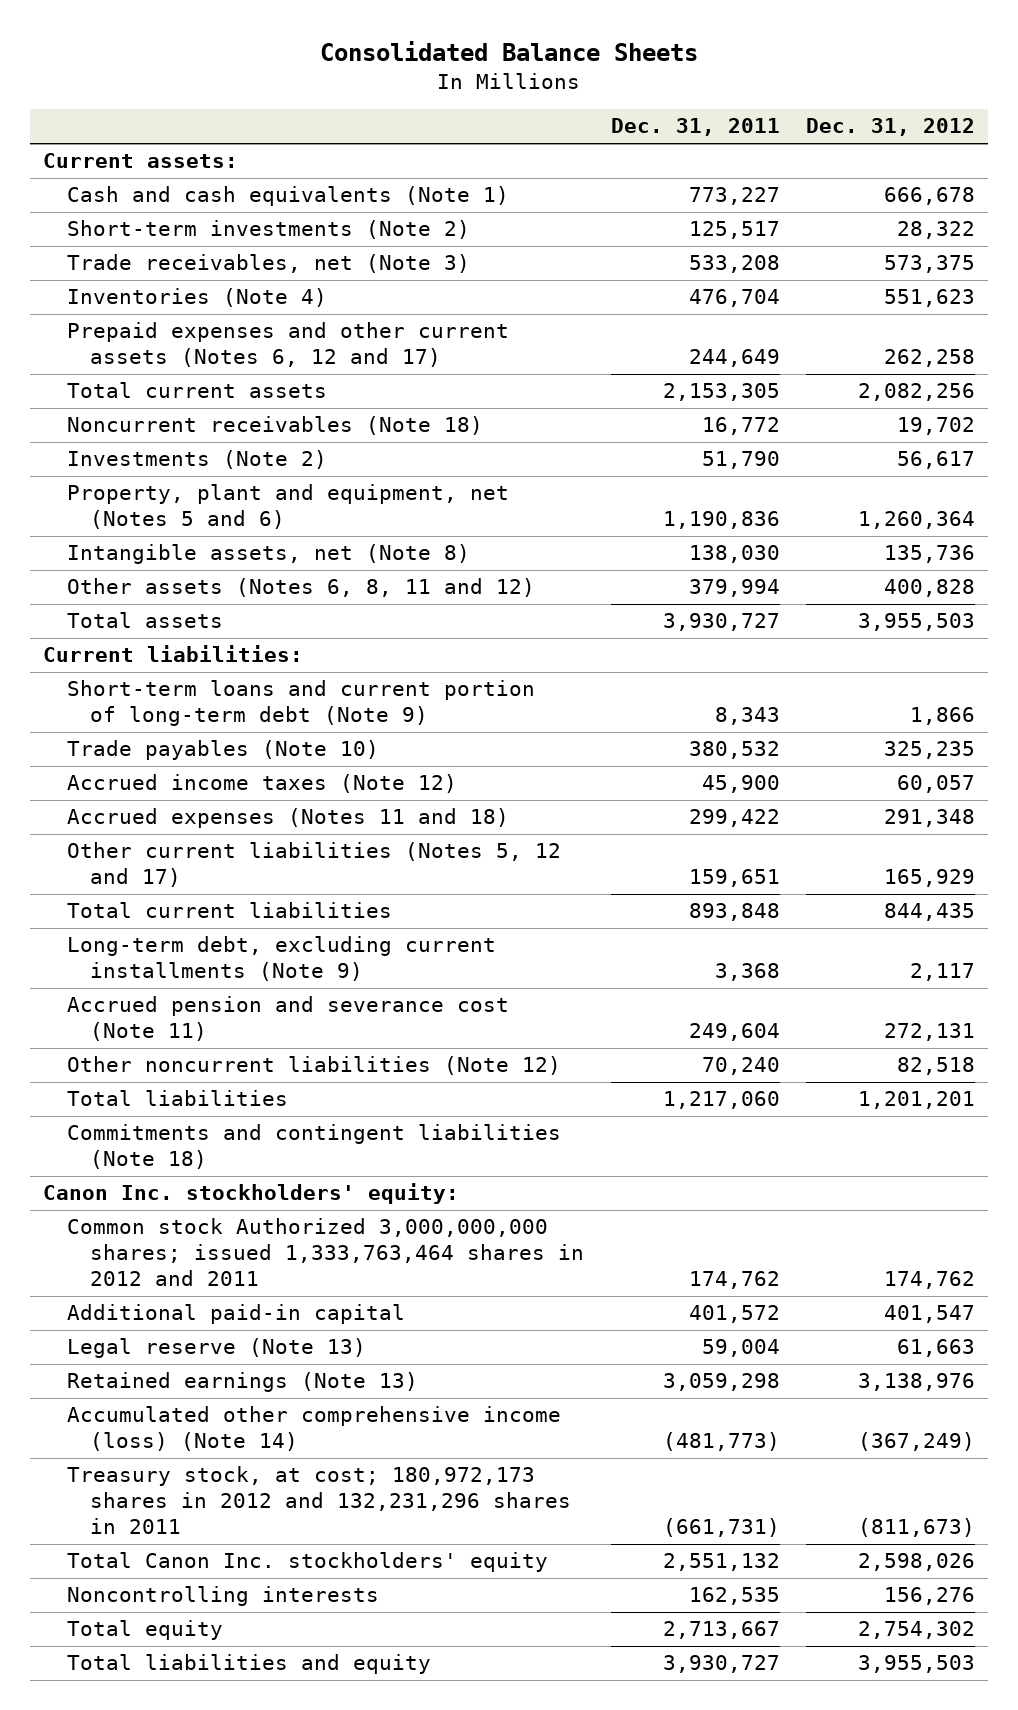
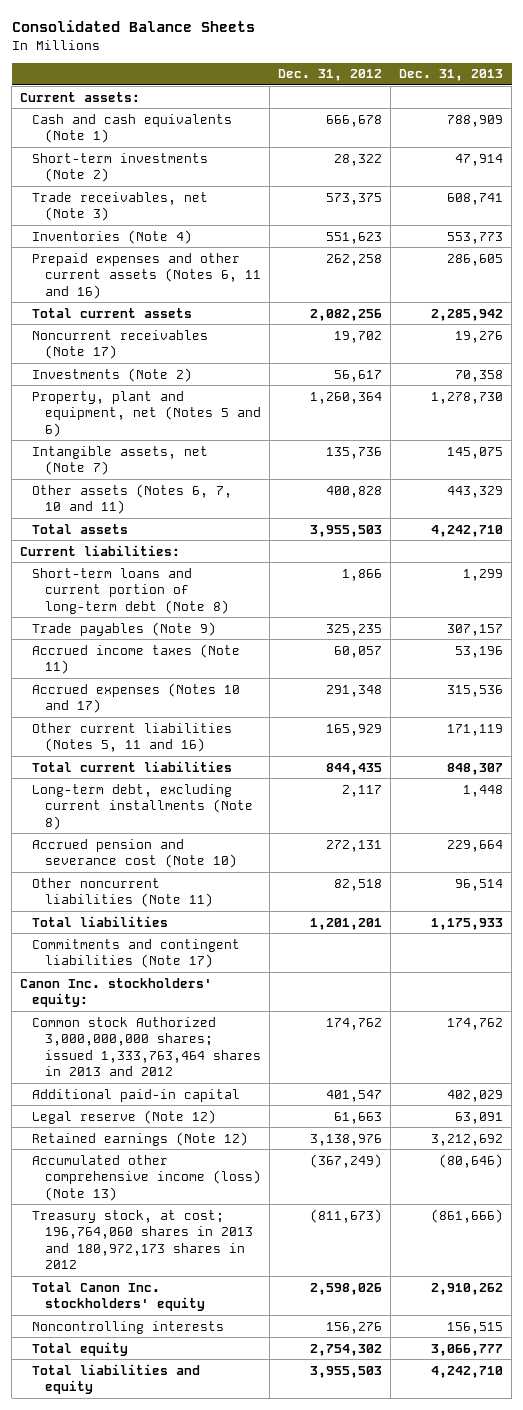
- | Dec. 31, 2011 | Dec. 31, 2012
+ | Dec. 31, 2012 | Dec. 31, 2013
- Prepaid expenses and other current assets (Notes 6, 12 and 17) | 244,649 | 262,258
+ Prepaid expenses and other current assets (Notes 6, 11 and 16) | 262,258 | 286,605
- Noncurrent receivables (Note 18) | 16,772 | 19,702
+ Noncurrent receivables (Note 17) | 19,702 | 19,276
- Intangible assets, net (Note 8) | 138,030 | 135,736
- Other assets (Notes 6, 8, 11 and 12) | 379,994 | 400,828
+ Intangible assets, net (Note 7) | 135,736 | 145,075
+ Other assets (Notes 6, 7, 10 and 11) | 400,828 | 443,329
- Short-term loans and current portion of long-term debt (Note 9) | 8,343 | 1,866
- Trade payables (Note 10) | 380,532 | 325,235
- Accrued income taxes (Note 12) | 45,900 | 60,057
- Accrued expenses (Notes 11 and 18) | 299,422 | 291,348
- Other current liabilities (Notes 5, 12 and 17) | 159,651 | 165,929
+ Short-term loans and current portion of long-term debt (Note 8) | 1,866 | 1,299
+ Trade payables (Note 9) | 325,235 | 307,157
+ Accrued income taxes (Note 11) | 60,057 | 53,196
+ Accrued expenses (Notes 10 and 17) | 291,348 | 315,536
+ Other current liabilities (Notes 5, 11 and 16) | 165,929 | 171,119
- Long-term debt, excluding current installments (Note 9) | 3,368 | 2,117
- Accrued pension and severance cost (Note 11) | 249,604 | 272,131
- Other noncurrent liabilities (Note 12) | 70,240 | 82,518
+ Long-term debt, excluding current installments (Note 8) | 2,117 | 1,448
+ Accrued pension and severance cost (Note 10) | 272,131 | 229,664
+ Other noncurrent liabilities (Note 11) | 82,518 | 96,514
- Commitments and contingent liabilities (Note 18)
+ Commitments and contingent liabilities (Note 17)
- Common stock Authorized 3,000,000,000 shares; issued 1,333,763,464 shares in 2012 and 2011 | 174,762 | 174,762
+ Common stock Authorized 3,000,000,000 shares; issued 1,333,763,464 shares in 2013 and 2012 | 174,762 | 174,762
- Legal reserve (Note 13) | 59,004 | 61,663
- Retained earnings (Note 13) | 3,059,298 | 3,138,976
- Accumulated other comprehensive income (loss) (Note 14) | (481,773) | (367,249)
- Treasury stock, at cost; 180,972,173 shares in 2012 and 132,231,296 shares in 2011 | (661,731) | (811,673)
+ Legal reserve (Note 12) | 61,663 | 63,091
+ Retained earnings (Note 12) | 3,138,976 | 3,212,692
+ Accumulated other comprehensive income (loss) (Note 13) | (367,249) | (80,646)
+ Treasury stock, at cost; 196,764,060 shares in 2013 and 180,972,173 shares in 2012 | (811,673) | (861,666)

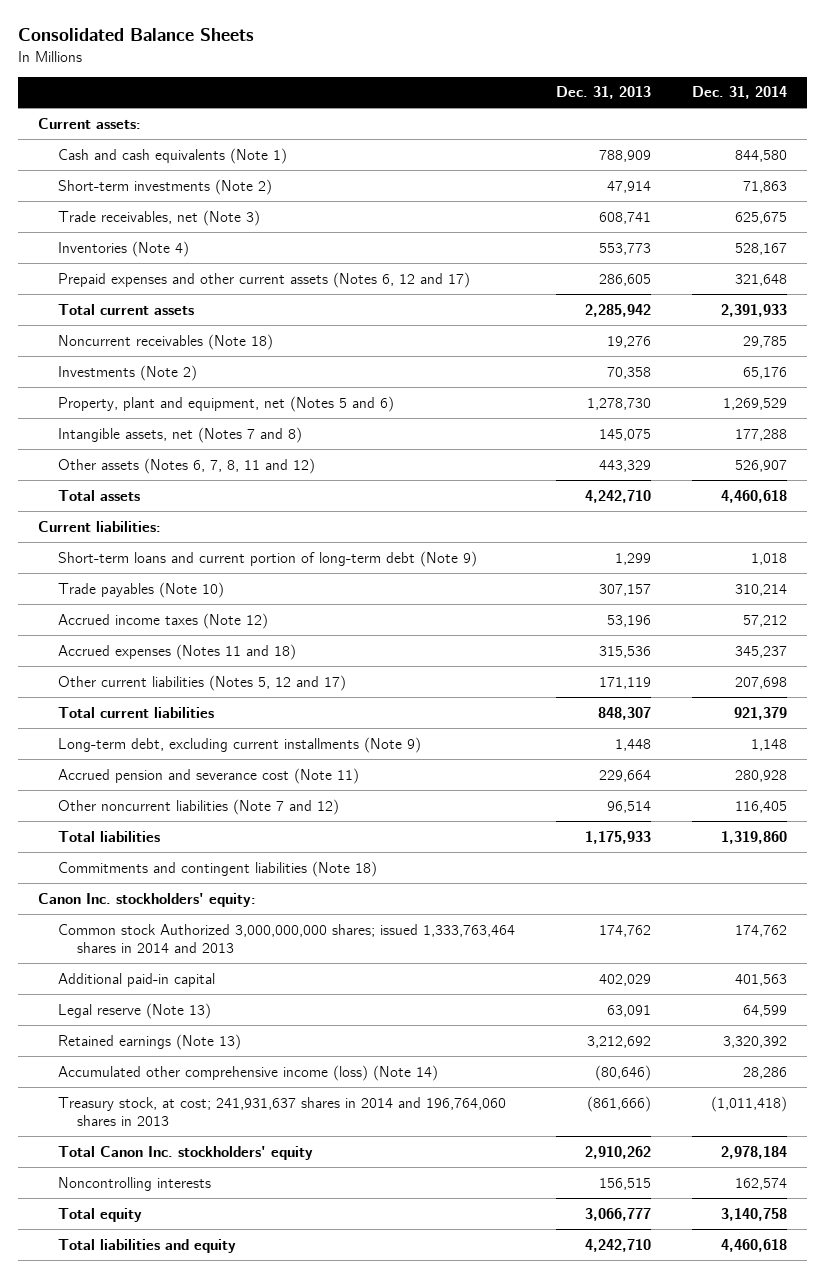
- | Dec. 31, 2012 | Dec. 31, 2013
+ | Dec. 31, 2013 | Dec. 31, 2014
- Prepaid expenses and other current assets (Notes 6, 11 and 16) | 262,258 | 286,605
+ Prepaid expenses and other current assets (Notes 6, 12 and 17) | 286,605 | 321,648
- Noncurrent receivables (Note 17) | 19,702 | 19,276
+ Noncurrent receivables (Note 18) | 19,276 | 29,785
- Intangible assets, net (Note 7) | 135,736 | 145,075
- Other assets (Notes 6, 7, 10 and 11) | 400,828 | 443,329
+ Intangible assets, net (Notes 7 and 8) | 145,075 | 177,288
+ Other assets (Notes 6, 7, 8, 11 and 12) | 443,329 | 526,907
- Short-term loans and current portion of long-term debt (Note 8) | 1,866 | 1,299
- Trade payables (Note 9) | 325,235 | 307,157
- Accrued income taxes (Note 11) | 60,057 | 53,196
- Accrued expenses (Notes 10 and 17) | 291,348 | 315,536
- Other current liabilities (Notes 5, 11 and 16) | 165,929 | 171,119
+ Short-term loans and current portion of long-term debt (Note 9) | 1,299 | 1,018
+ Trade payables (Note 10) | 307,157 | 310,214
+ Accrued income taxes (Note 12) | 53,196 | 57,212
+ Accrued expenses (Notes 11 and 18) | 315,536 | 345,237
+ Other current liabilities (Notes 5, 12 and 17) | 171,119 | 207,698
- Long-term debt, excluding current installments (Note 8) | 2,117 | 1,448
- Accrued pension and severance cost (Note 10) | 272,131 | 229,664
- Other noncurrent liabilities (Note 11) | 82,518 | 96,514
+ Long-term debt, excluding current installments (Note 9) | 1,448 | 1,148
+ Accrued pension and severance cost (Note 11) | 229,664 | 280,928
+ Other noncurrent liabilities (Note 7 and 12) | 96,514 | 116,405
- Commitments and contingent liabilities (Note 17)
+ Commitments and contingent liabilities (Note 18)
- Common stock Authorized 3,000,000,000 shares; issued 1,333,763,464 shares in 2013 and 2012 | 174,762 | 174,762
+ Common stock Authorized 3,000,000,000 shares; issued 1,333,763,464 shares in 2014 and 2013 | 174,762 | 174,762
- Legal reserve (Note 12) | 61,663 | 63,091
- Retained earnings (Note 12) | 3,138,976 | 3,212,692
- Accumulated other comprehensive income (loss) (Note 13) | (367,249) | (80,646)
- Treasury stock, at cost; 196,764,060 shares in 2013 and 180,972,173 shares in 2012 | (811,673) | (861,666)
+ Legal reserve (Note 13) | 63,091 | 64,599
+ Retained earnings (Note 13) | 3,212,692 | 3,320,392
+ Accumulated other comprehensive income (loss) (Note 14) | (80,646) | 28,286
+ Treasury stock, at cost; 241,931,637 shares in 2014 and 196,764,060 shares in 2013 | (861,666) | (1,011,418)

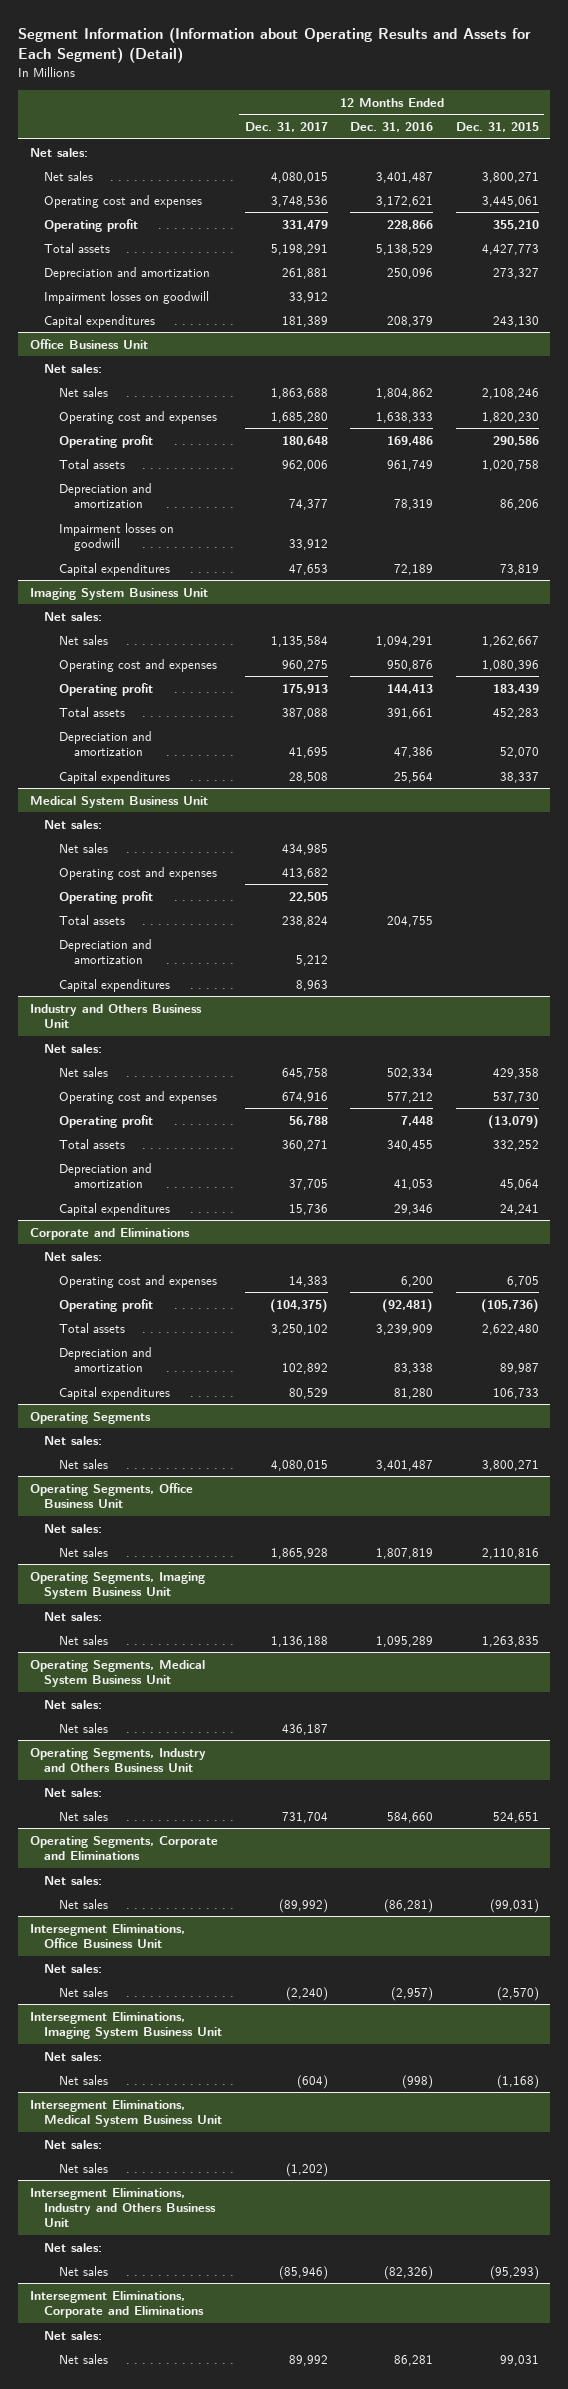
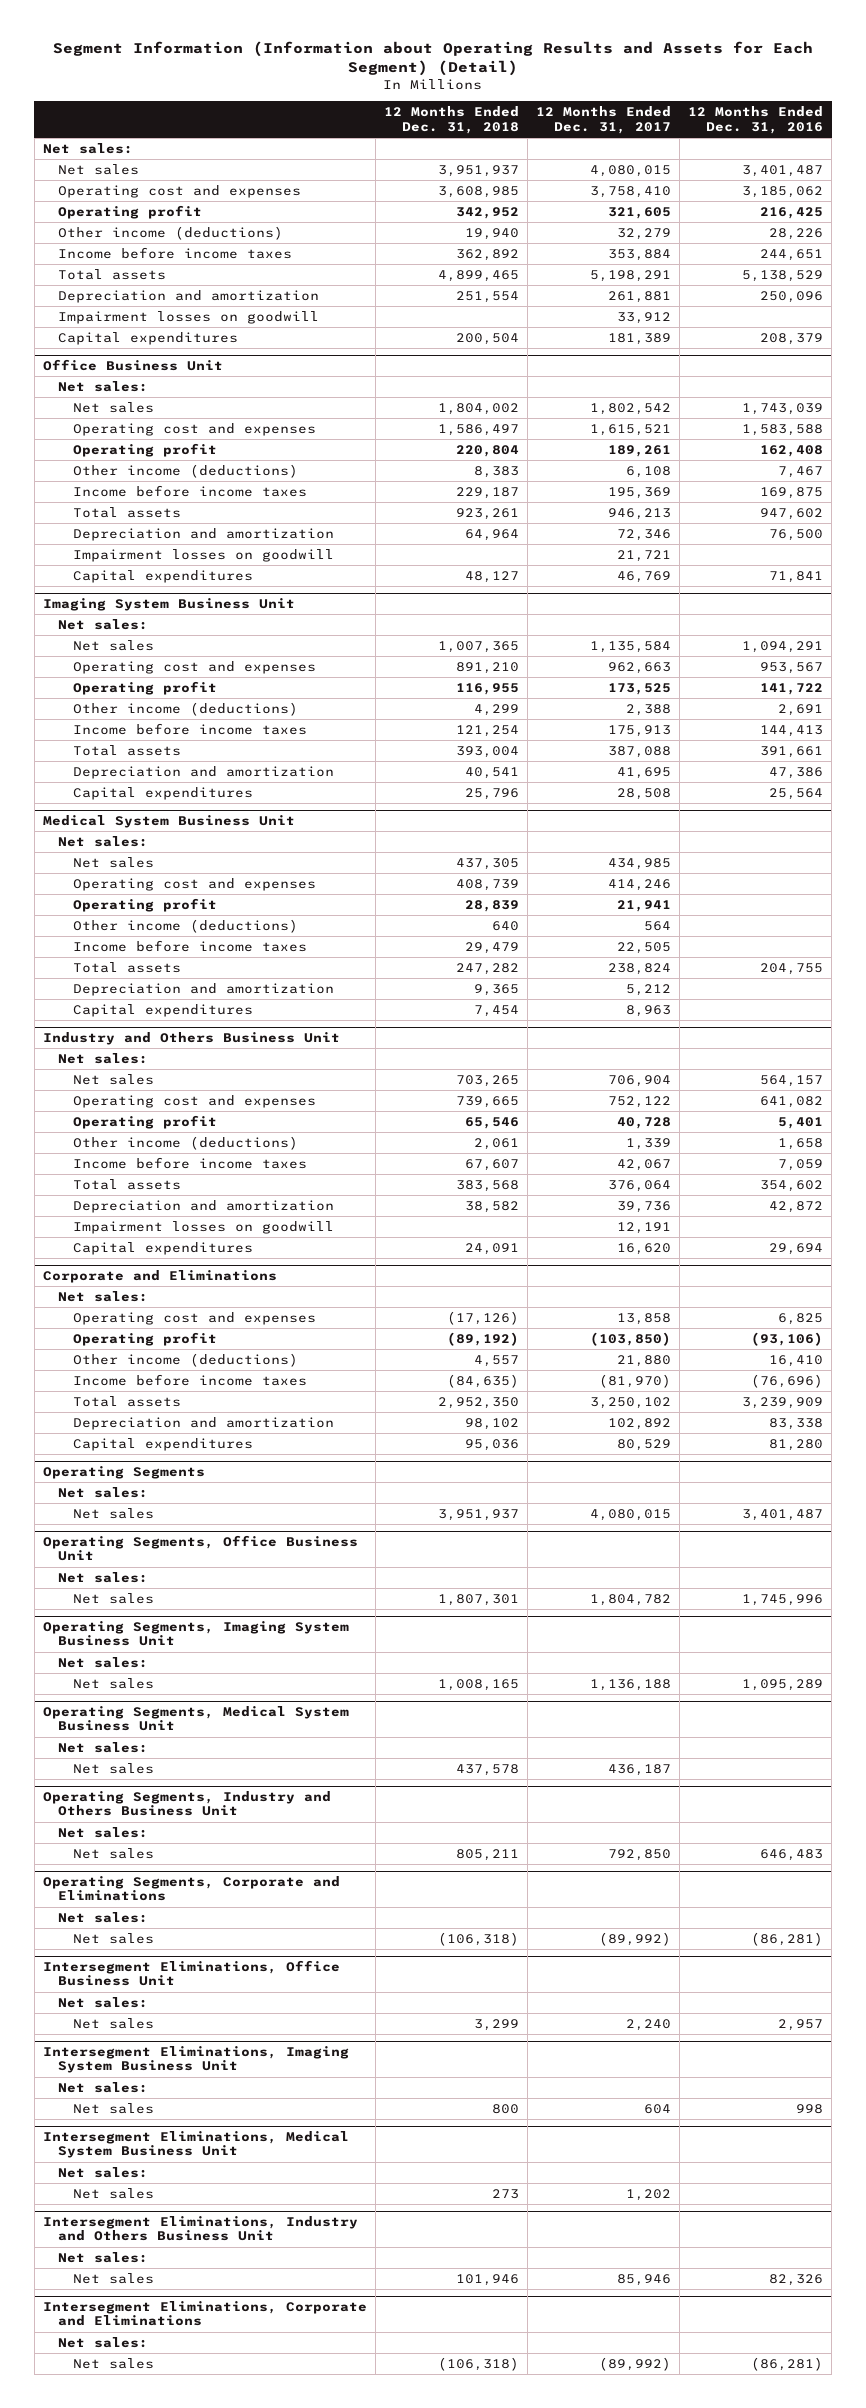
- | 12 Months Ended Dec. 31, 2017 | 12 Months Ended Dec. 31, 2016 | 12 Months Ended Dec. 31, 2015
+ | 12 Months Ended Dec. 31, 2018 | 12 Months Ended Dec. 31, 2017 | 12 Months Ended Dec. 31, 2016
- Operating cost and expenses | 3,748,536 | 3,172,621 | 3,445,061
- Operating profit | 331,479 | 228,866 | 355,210
+ Operating cost and expenses | 3,608,985 | 3,758,410 | 3,185,062
+ Operating profit | 342,952 | 321,605 | 216,425
+ Other income (deductions) | 19,940 | 32,279 | 28,226
+ Income before income taxes | 362,892 | 353,884 | 244,651
@ Office Business Unit
- Net sales | 1,863,688 | 1,804,862 | 2,108,246
- Operating cost and expenses | 1,685,280 | 1,638,333 | 1,820,230
- Operating profit | 180,648 | 169,486 | 290,586
- Total assets | 962,006 | 961,749 | 1,020,758
- Depreciation and amortization | 74,377 | 78,319 | 86,206
- Impairment losses on goodwill | 33,912 | |
- Capital expenditures | 47,653 | 72,189 | 73,819
+ Net sales | 1,804,002 | 1,802,542 | 1,743,039
+ Operating cost and expenses | 1,586,497 | 1,615,521 | 1,583,588
+ Operating profit | 220,804 | 189,261 | 162,408
+ Other income (deductions) | 8,383 | 6,108 | 7,467
+ Income before income taxes | 229,187 | 195,369 | 169,875
+ Total assets | 923,261 | 946,213 | 947,602
+ Depreciation and amortization | 64,964 | 72,346 | 76,500
+ Impairment losses on goodwill | | 21,721 |
+ Capital expenditures | 48,127 | 46,769 | 71,841
@ Imaging System Business Unit
- Operating cost and expenses | 960,275 | 950,876 | 1,080,396
- Operating profit | 175,913 | 144,413 | 183,439
+ Operating cost and expenses | 891,210 | 962,663 | 953,567
+ Operating profit | 116,955 | 173,525 | 141,722
+ Other income (deductions) | 4,299 | 2,388 | 2,691
+ Income before income taxes | 121,254 | 175,913 | 144,413
@ Medical System Business Unit
- Operating cost and expenses | 413,682 | |
- Operating profit | 22,505 | |
+ Operating cost and expenses | 408,739 | 414,246 |
+ Operating profit | 28,839 | 21,941 |
+ Other income (deductions) | 640 | 564 |
+ Income before income taxes | 29,479 | 22,505 |
@ Industry and Others Business Unit
- Net sales | 645,758 | 502,334 | 429,358
- Operating cost and expenses | 674,916 | 577,212 | 537,730
- Operating profit | 56,788 | 7,448 | (13,079)
- Total assets | 360,271 | 340,455 | 332,252
- Depreciation and amortization | 37,705 | 41,053 | 45,064
- Capital expenditures | 15,736 | 29,346 | 24,241
+ Net sales | 703,265 | 706,904 | 564,157
+ Operating cost and expenses | 739,665 | 752,122 | 641,082
+ Operating profit | 65,546 | 40,728 | 5,401
+ Other income (deductions) | 2,061 | 1,339 | 1,658
+ Income before income taxes | 67,607 | 42,067 | 7,059
+ Total assets | 383,568 | 376,064 | 354,602
+ Depreciation and amortization | 38,582 | 39,736 | 42,872
+ Impairment losses on goodwill | | 12,191 |
+ Capital expenditures | 24,091 | 16,620 | 29,694
@ Corporate and Eliminations
- Operating cost and expenses | 14,383 | 6,200 | 6,705
- Operating profit | (104,375) | (92,481) | (105,736)
+ Operating cost and expenses | (17,126) | 13,858 | 6,825
+ Operating profit | (89,192) | (103,850) | (93,106)
+ Other income (deductions) | 4,557 | 21,880 | 16,410
+ Income before income taxes | (84,635) | (81,970) | (76,696)
@ Operating Segments, Office Business Unit
- Net sales | 1,865,928 | 1,807,819 | 2,110,816
+ Net sales | 1,807,301 | 1,804,782 | 1,745,996
@ Operating Segments, Industry and Others Business Unit
- Net sales | 731,704 | 584,660 | 524,651
+ Net sales | 805,211 | 792,850 | 646,483
@ Intersegment Eliminations, Office Business Unit
- Net sales | (2,240) | (2,957) | (2,570)
+ Net sales | 3,299 | 2,240 | 2,957
@ Intersegment Eliminations, Imaging System Business Unit
- Net sales | (604) | (998) | (1,168)
+ Net sales | 800 | 604 | 998
@ Intersegment Eliminations, Medical System Business Unit
- Net sales | (1,202) | |
+ Net sales | 273 | 1,202 |
@ Intersegment Eliminations, Industry and Others Business Unit
- Net sales | (85,946) | (82,326) | (95,293)
+ Net sales | 101,946 | 85,946 | 82,326
@ Intersegment Eliminations, Corporate and Eliminations
- Net sales | 89,992 | 86,281 | 99,031
+ Net sales | (106,318) | (89,992) | (86,281)

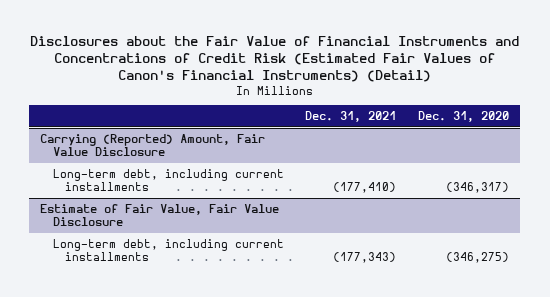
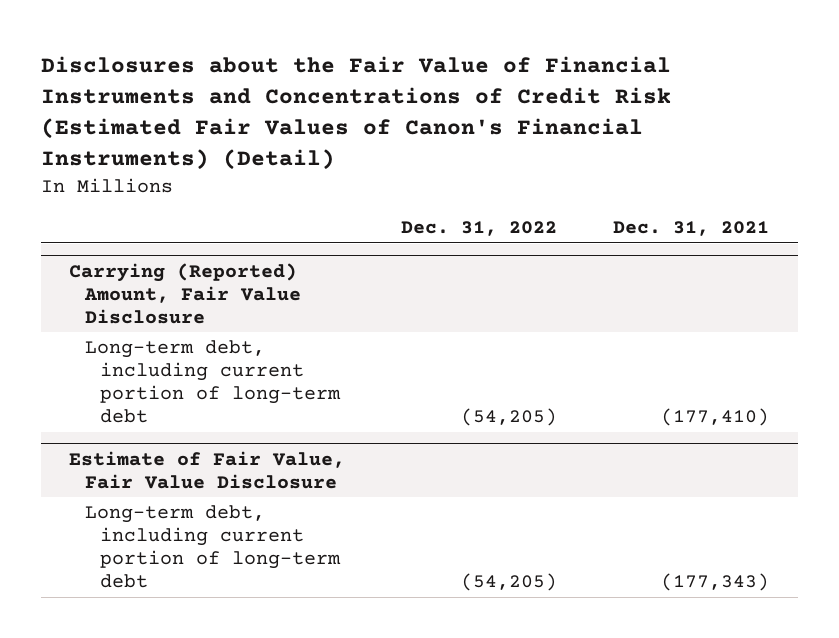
- | Dec. 31, 2021 | Dec. 31, 2020
+ | Dec. 31, 2022 | Dec. 31, 2021
@ Carrying (Reported) Amount, Fair Value Disclosure
- Long-term debt, including current installments | (177,410) | (346,317)
+ Long-term debt, including current portion of long-term debt | (54,205) | (177,410)
@ Estimate of Fair Value, Fair Value Disclosure
- Long-term debt, including current installments | (177,343) | (346,275)
+ Long-term debt, including current portion of long-term debt | (54,205) | (177,343)

